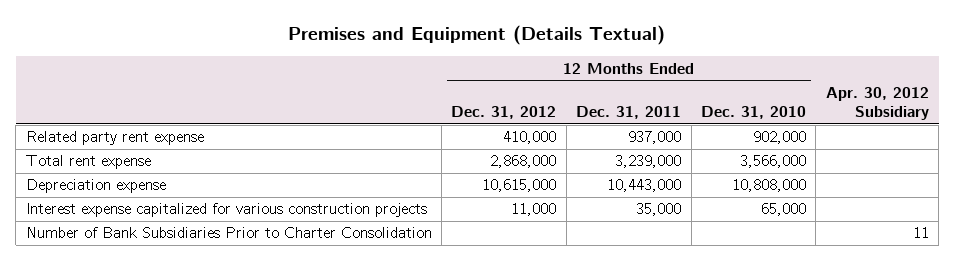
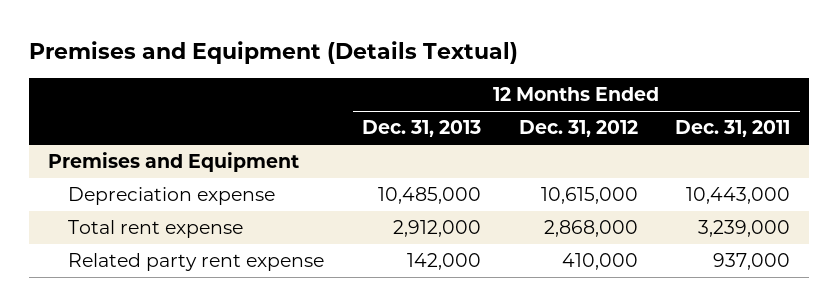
- | 12 Months Ended Dec. 31, 2012 | 12 Months Ended Dec. 31, 2011 | 12 Months Ended Dec. 31, 2010 | Apr. 30, 2012 Subsidiary
+ | 12 Months Ended Dec. 31, 2013 | 12 Months Ended Dec. 31, 2012 | 12 Months Ended Dec. 31, 2011
+ Premises and Equipment
- Interest expense capitalized for various construction projects | 11,000 | 35,000 | 65,000 |
- Number of Bank Subsidiaries Prior to Charter Consolidation | | | | 11
moved down: Total rent expense | 2,912,000 | 2,868,000 | 3,239,000
moved down: Related party rent expense | 142,000 | 410,000 | 937,000

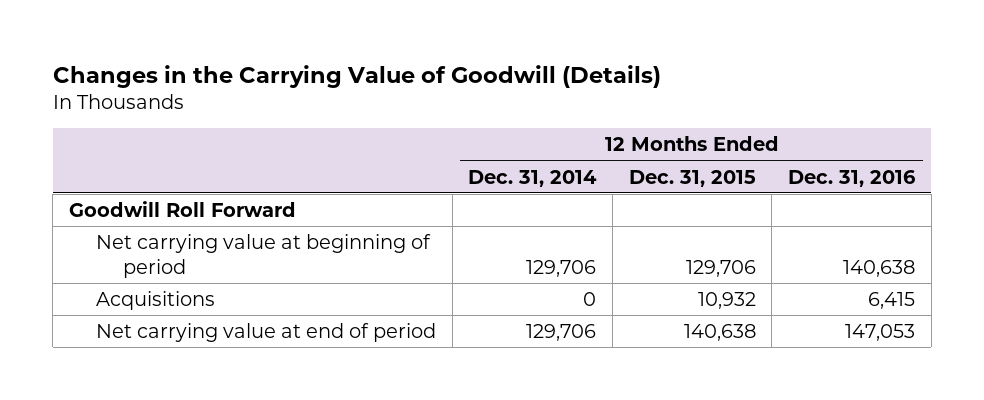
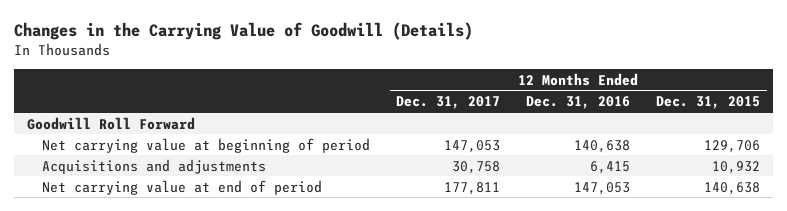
- | 12 Months Ended Dec. 31, 2014 | 12 Months Ended Dec. 31, 2015 | 12 Months Ended Dec. 31, 2016
+ | 12 Months Ended Dec. 31, 2017 | 12 Months Ended Dec. 31, 2016 | 12 Months Ended Dec. 31, 2015
- Acquisitions | 0 | 10,932 | 6,415
+ Acquisitions and adjustments | 30,758 | 6,415 | 10,932

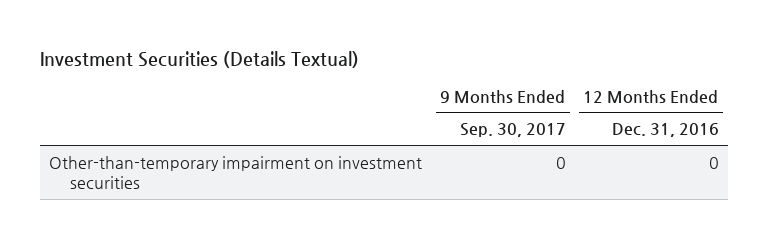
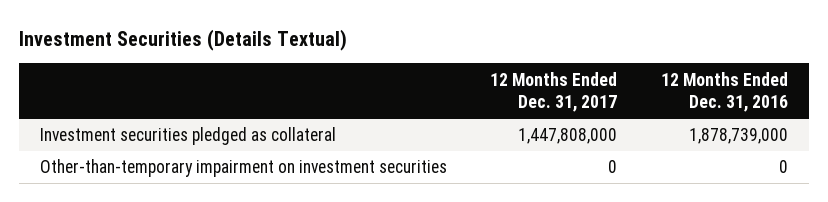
- | 9 Months Ended Sep. 30, 2017 | 12 Months Ended Dec. 31, 2016
+ | 12 Months Ended Dec. 31, 2017 | 12 Months Ended Dec. 31, 2016
+ Investment securities pledged as collateral | 1,447,808,000 | 1,878,739,000

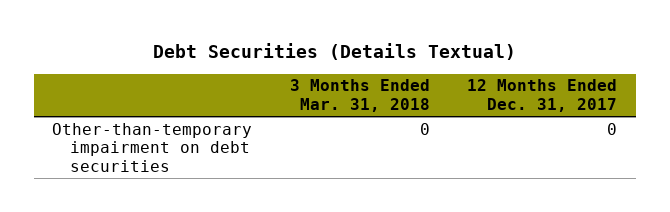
- Investment Securities (Details Textual)
+ Debt Securities (Details Textual)
- | 12 Months Ended Dec. 31, 2017 | 12 Months Ended Dec. 31, 2016
+ | 3 Months Ended Mar. 31, 2018 | 12 Months Ended Dec. 31, 2017
- Investment securities pledged as collateral | 1,447,808,000 | 1,878,739,000
- Other-than-temporary impairment on investment securities | 0 | 0
+ Other-than-temporary impairment on debt securities | 0 | 0

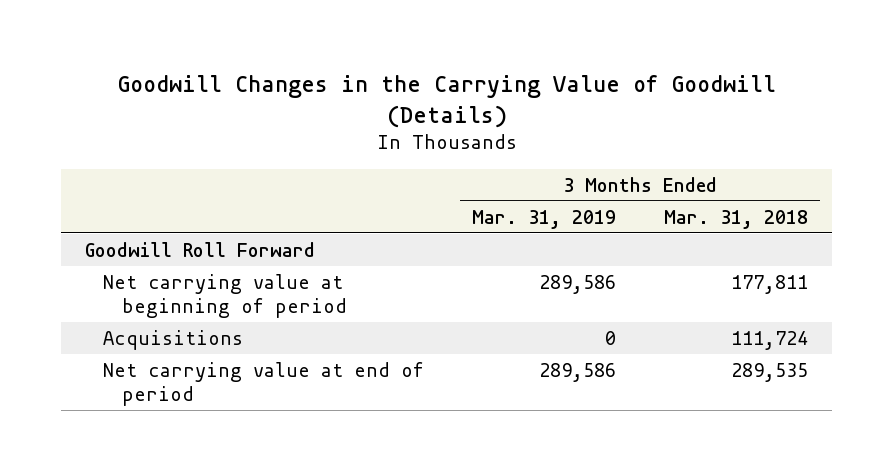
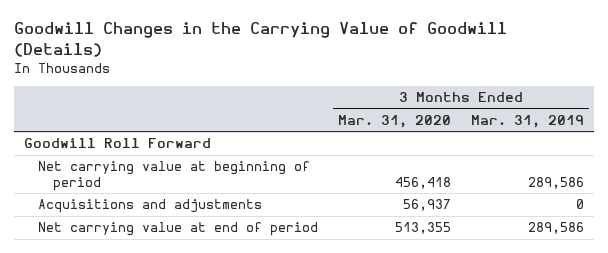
- | 3 Months Ended Mar. 31, 2019 | 3 Months Ended Mar. 31, 2018
+ | 3 Months Ended Mar. 31, 2020 | 3 Months Ended Mar. 31, 2019
- Acquisitions | 0 | 111,724
+ Acquisitions and adjustments | 56,937 | 0

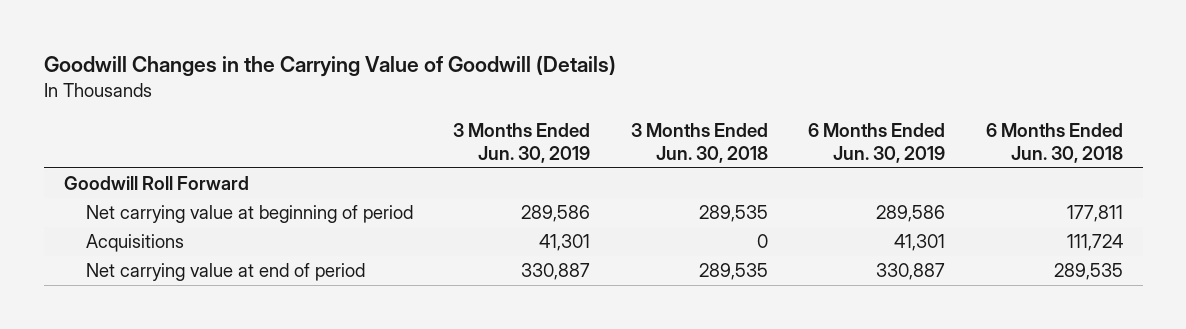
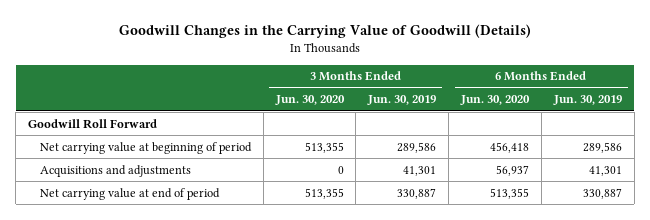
- | 3 Months Ended Jun. 30, 2019 | 3 Months Ended Jun. 30, 2018 | 6 Months Ended Jun. 30, 2019 | 6 Months Ended Jun. 30, 2018
+ | 3 Months Ended Jun. 30, 2020 | 3 Months Ended Jun. 30, 2019 | 6 Months Ended Jun. 30, 2020 | 6 Months Ended Jun. 30, 2019
- Acquisitions | 41,301 | 0 | 41,301 | 111,724
+ Acquisitions and adjustments | 0 | 41,301 | 56,937 | 41,301

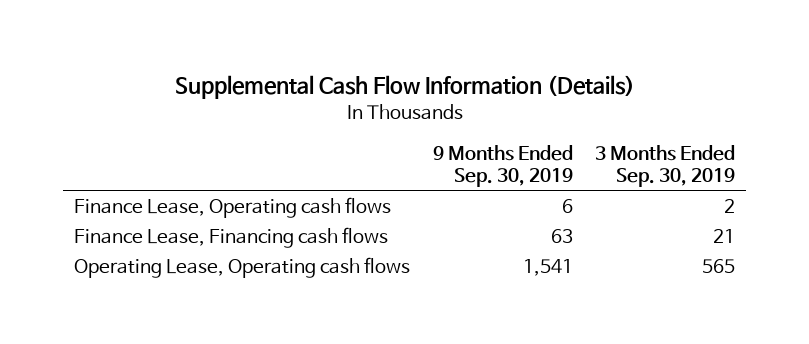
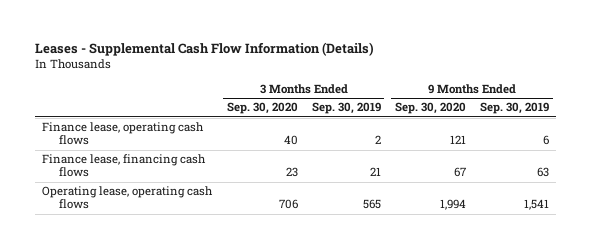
- Supplemental Cash Flow Information (Details)
+ Leases - Supplemental Cash Flow Information (Details)
- | 9 Months Ended Sep. 30, 2019 | 3 Months Ended Sep. 30, 2019
+ | 3 Months Ended Sep. 30, 2020 | 3 Months Ended Sep. 30, 2019 | 9 Months Ended Sep. 30, 2020 | 9 Months Ended Sep. 30, 2019
- Finance Lease, Operating cash flows | 6 | 2
- Finance Lease, Financing cash flows | 63 | 21
- Operating Lease, Operating cash flows | 1,541 | 565
+ Finance lease, operating cash flows | 40 | 2 | 121 | 6
+ Finance lease, financing cash flows | 23 | 21 | 67 | 63
+ Operating lease, operating cash flows | 706 | 565 | 1,994 | 1,541

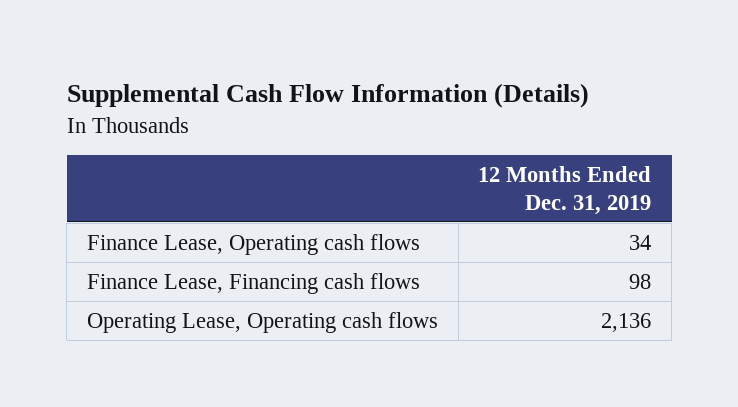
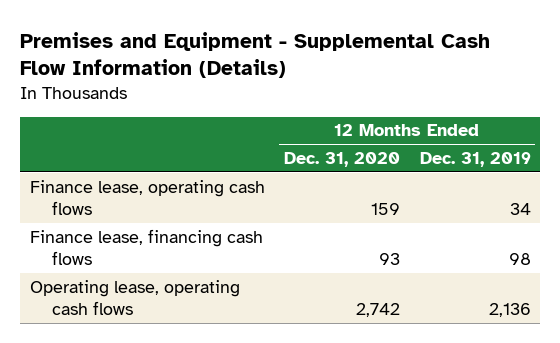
- Supplemental Cash Flow Information (Details)
+ Premises and Equipment - Supplemental Cash Flow Information (Details)
- | 12 Months Ended Dec. 31, 2019
+ | 12 Months Ended Dec. 31, 2020 | 12 Months Ended Dec. 31, 2019
- Finance Lease, Operating cash flows | 34
- Finance Lease, Financing cash flows | 98
- Operating Lease, Operating cash flows | 2,136
+ Finance lease, operating cash flows | 159 | 34
+ Finance lease, financing cash flows | 93 | 98
+ Operating lease, operating cash flows | 2,742 | 2,136

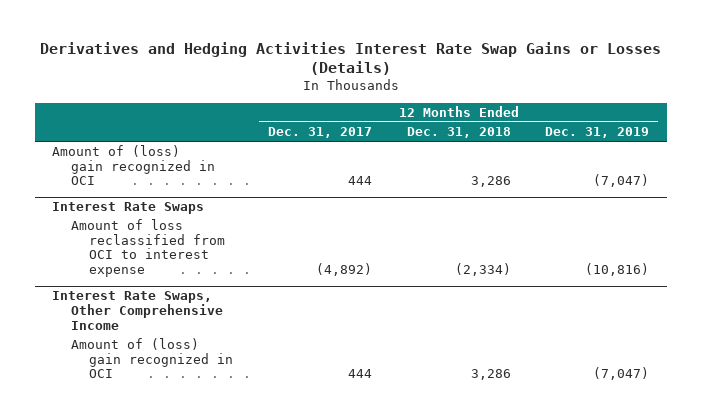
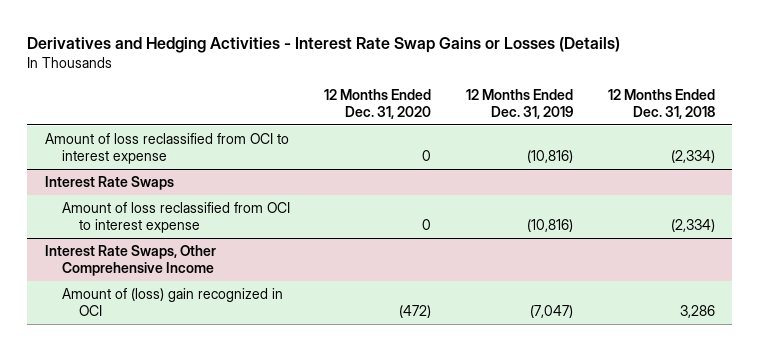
- Derivatives and Hedging Activities Interest Rate Swap Gains or Losses (Details)
+ Derivatives and Hedging Activities - Interest Rate Swap Gains or Losses (Details)
- | 12 Months Ended Dec. 31, 2017 | 12 Months Ended Dec. 31, 2018 | 12 Months Ended Dec. 31, 2019
+ | 12 Months Ended Dec. 31, 2020 | 12 Months Ended Dec. 31, 2019 | 12 Months Ended Dec. 31, 2018
- Amount of (loss) gain recognized in OCI | 444 | 3,286 | (7,047)
+ Amount of loss reclassified from OCI to interest expense | 0 | (10,816) | (2,334)

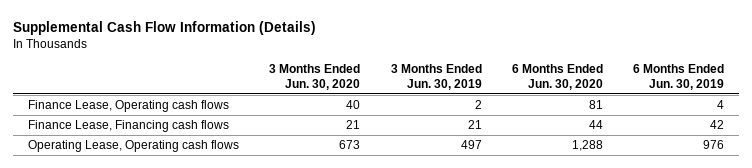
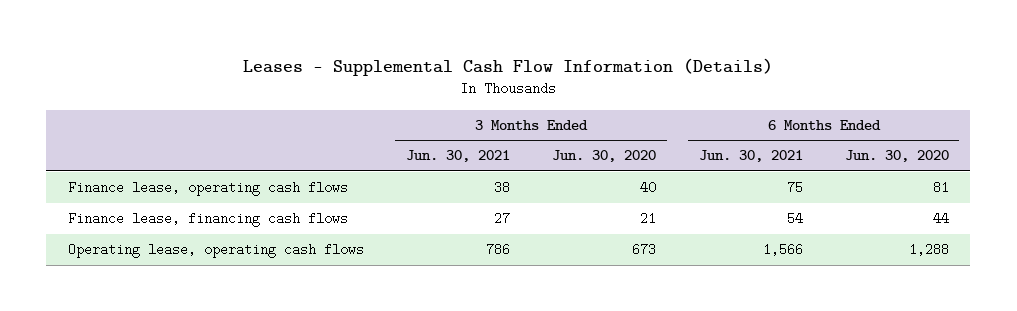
- Supplemental Cash Flow Information (Details)
+ Leases - Supplemental Cash Flow Information (Details)
- | 3 Months Ended Jun. 30, 2020 | 3 Months Ended Jun. 30, 2019 | 6 Months Ended Jun. 30, 2020 | 6 Months Ended Jun. 30, 2019
+ | 3 Months Ended Jun. 30, 2021 | 3 Months Ended Jun. 30, 2020 | 6 Months Ended Jun. 30, 2021 | 6 Months Ended Jun. 30, 2020
- Finance Lease, Operating cash flows | 40 | 2 | 81 | 4
- Finance Lease, Financing cash flows | 21 | 21 | 44 | 42
- Operating Lease, Operating cash flows | 673 | 497 | 1,288 | 976
+ Finance lease, operating cash flows | 38 | 40 | 75 | 81
+ Finance lease, financing cash flows | 27 | 21 | 54 | 44
+ Operating lease, operating cash flows | 786 | 673 | 1,566 | 1,288

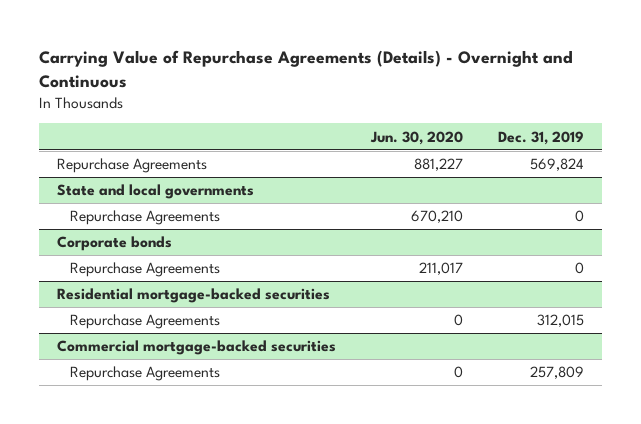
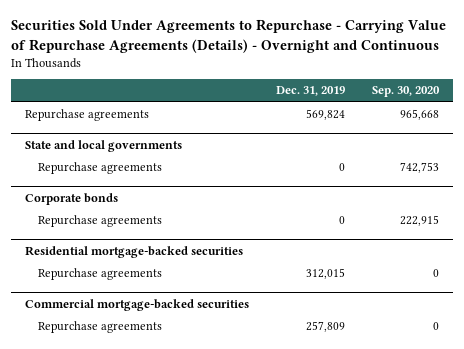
- Carrying Value of Repurchase Agreements (Details) - Overnight and Continuous
+ Securities Sold Under Agreements to Repurchase - Carrying Value of Repurchase Agreements (Details) - Overnight and Continuous
- | Jun. 30, 2020 | Dec. 31, 2019
+ | Dec. 31, 2019 | Sep. 30, 2020
- Repurchase Agreements | 881,227 | 569,824
+ Repurchase agreements | 569,824 | 965,668
@ State and local governments
- Repurchase Agreements | 670,210 | 0
+ Repurchase agreements | 0 | 742,753
@ Corporate bonds
- Repurchase Agreements | 211,017 | 0
+ Repurchase agreements | 0 | 222,915
@ Residential mortgage-backed securities
- Repurchase Agreements | 0 | 312,015
+ Repurchase agreements | 312,015 | 0
@ Commercial mortgage-backed securities
- Repurchase Agreements | 0 | 257,809
+ Repurchase agreements | 257,809 | 0

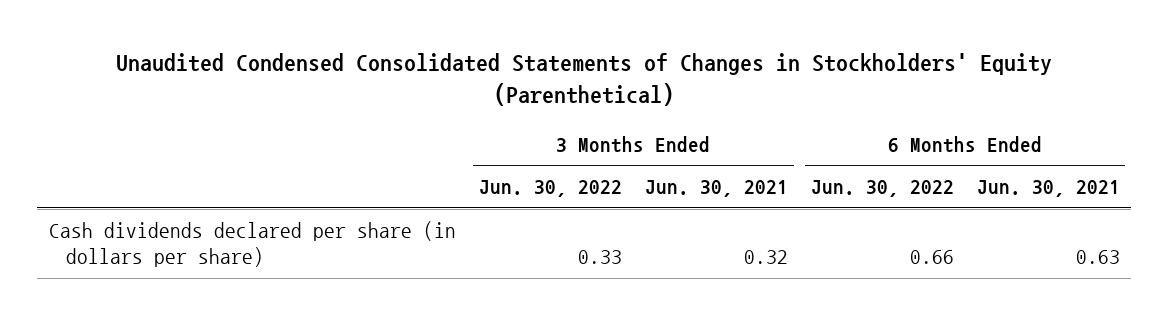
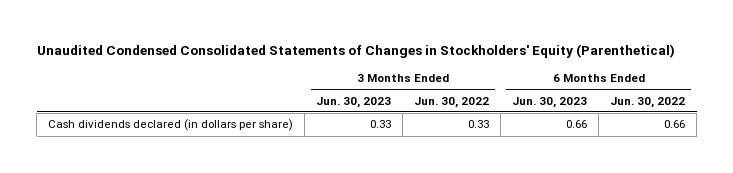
- | 3 Months Ended Jun. 30, 2022 | 3 Months Ended Jun. 30, 2021 | 6 Months Ended Jun. 30, 2022 | 6 Months Ended Jun. 30, 2021
+ | 3 Months Ended Jun. 30, 2023 | 3 Months Ended Jun. 30, 2022 | 6 Months Ended Jun. 30, 2023 | 6 Months Ended Jun. 30, 2022
- Cash dividends declared per share (in dollars per share) | 0.33 | 0.32 | 0.66 | 0.63
+ Cash dividends declared (in dollars per share) | 0.33 | 0.33 | 0.66 | 0.66

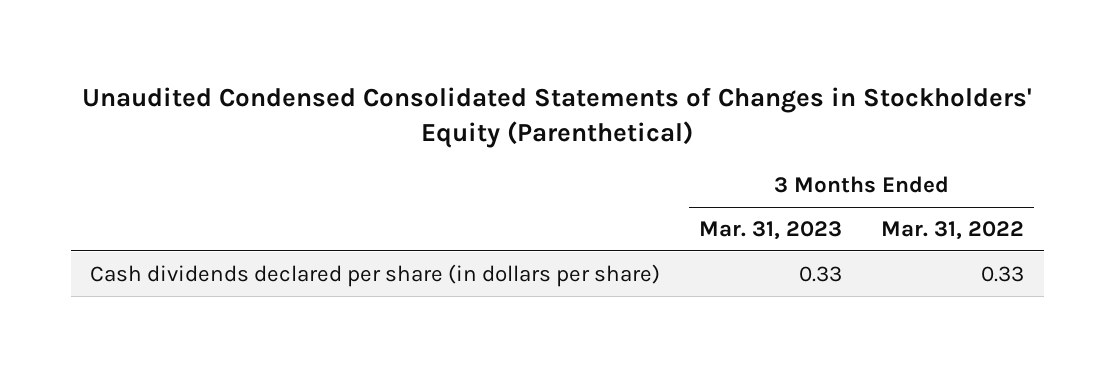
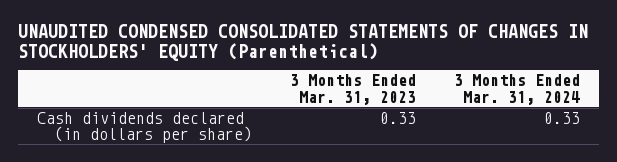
- Unaudited Condensed Consolidated Statements of Changes in Stockholders' Equity (Parenthetical)
+ UNAUDITED CONDENSED CONSOLIDATED STATEMENTS OF CHANGES IN STOCKHOLDERS' EQUITY (Parenthetical)
- | 3 Months Ended Mar. 31, 2023 | 3 Months Ended Mar. 31, 2022
+ | 3 Months Ended Mar. 31, 2023 | 3 Months Ended Mar. 31, 2024
- Cash dividends declared per share (in dollars per share) | 0.33 | 0.33
+ Cash dividends declared (in dollars per share) | 0.33 | 0.33

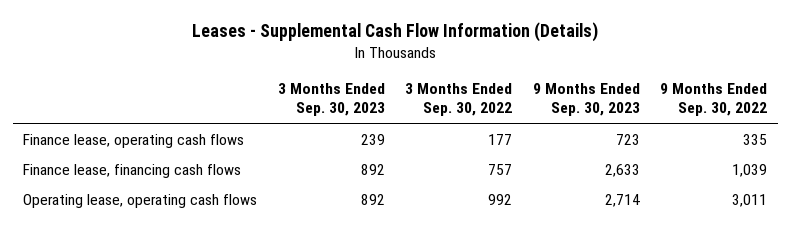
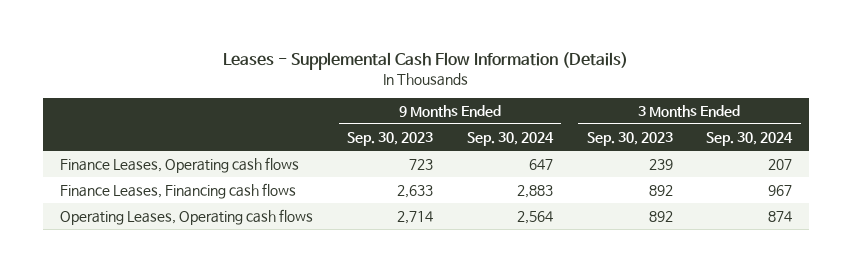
- | 3 Months Ended Sep. 30, 2023 | 3 Months Ended Sep. 30, 2022 | 9 Months Ended Sep. 30, 2023 | 9 Months Ended Sep. 30, 2022
+ | 9 Months Ended Sep. 30, 2023 | 9 Months Ended Sep. 30, 2024 | 3 Months Ended Sep. 30, 2023 | 3 Months Ended Sep. 30, 2024
- Finance lease, operating cash flows | 239 | 177 | 723 | 335
- Finance lease, financing cash flows | 892 | 757 | 2,633 | 1,039
- Operating lease, operating cash flows | 892 | 992 | 2,714 | 3,011
+ Finance Leases, Operating cash flows | 723 | 647 | 239 | 207
+ Finance Leases, Financing cash flows | 2,633 | 2,883 | 892 | 967
+ Operating Leases, Operating cash flows | 2,714 | 2,564 | 892 | 874

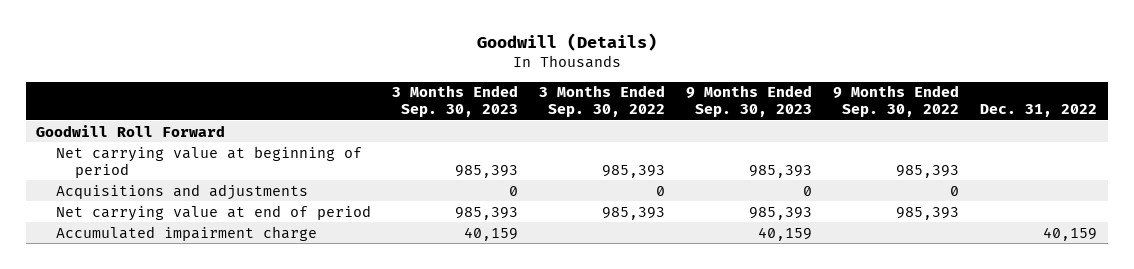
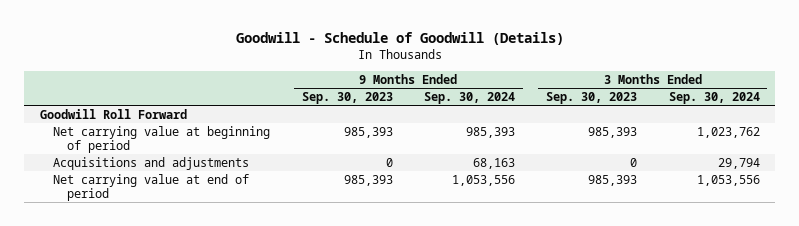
- Goodwill (Details)
+ Goodwill - Schedule of Goodwill (Details)
- | 3 Months Ended Sep. 30, 2023 | 3 Months Ended Sep. 30, 2022 | 9 Months Ended Sep. 30, 2023 | 9 Months Ended Sep. 30, 2022 | Dec. 31, 2022
+ | 9 Months Ended Sep. 30, 2023 | 9 Months Ended Sep. 30, 2024 | 3 Months Ended Sep. 30, 2023 | 3 Months Ended Sep. 30, 2024
- Accumulated impairment charge | 40,159 | | 40,159 | | 40,159

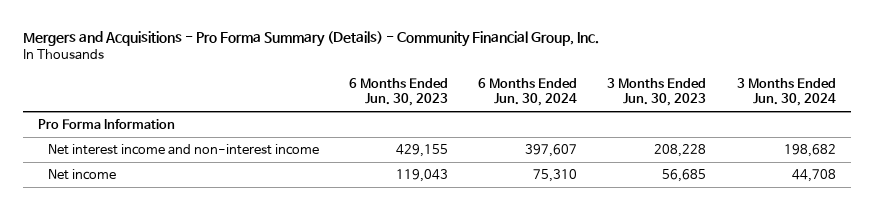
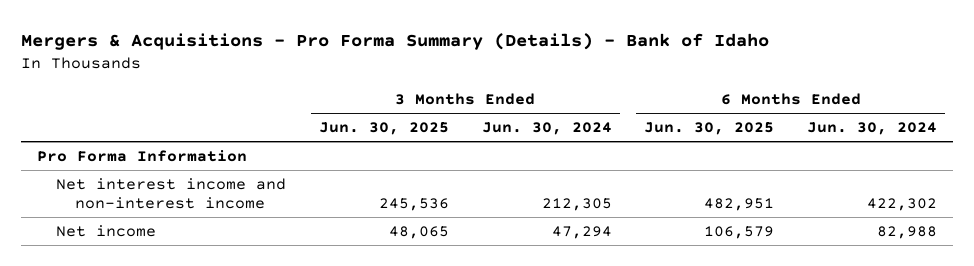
- Mergers and Acquisitions - Pro Forma Summary (Details) - Community Financial Group, Inc.
+ Mergers & Acquisitions - Pro Forma Summary (Details) - Bank of Idaho
- | 6 Months Ended Jun. 30, 2023 | 6 Months Ended Jun. 30, 2024 | 3 Months Ended Jun. 30, 2023 | 3 Months Ended Jun. 30, 2024
+ | 3 Months Ended Jun. 30, 2025 | 3 Months Ended Jun. 30, 2024 | 6 Months Ended Jun. 30, 2025 | 6 Months Ended Jun. 30, 2024
- Net interest income and non-interest income | 429,155 | 397,607 | 208,228 | 198,682
- Net income | 119,043 | 75,310 | 56,685 | 44,708
+ Net interest income and non-interest income | 245,536 | 212,305 | 482,951 | 422,302
+ Net income | 48,065 | 47,294 | 106,579 | 82,988

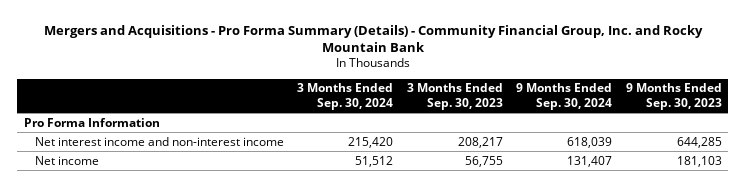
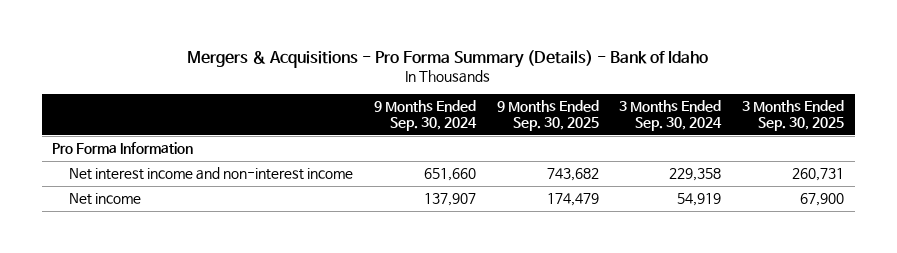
- Mergers and Acquisitions - Pro Forma Summary (Details) - Community Financial Group, Inc. and Rocky Mountain Bank
+ Mergers & Acquisitions - Pro Forma Summary (Details) - Bank of Idaho
- | 3 Months Ended Sep. 30, 2024 | 3 Months Ended Sep. 30, 2023 | 9 Months Ended Sep. 30, 2024 | 9 Months Ended Sep. 30, 2023
+ | 9 Months Ended Sep. 30, 2024 | 9 Months Ended Sep. 30, 2025 | 3 Months Ended Sep. 30, 2024 | 3 Months Ended Sep. 30, 2025
- Net interest income and non-interest income | 215,420 | 208,217 | 618,039 | 644,285
- Net income | 51,512 | 56,755 | 131,407 | 181,103
+ Net interest income and non-interest income | 651,660 | 743,682 | 229,358 | 260,731
+ Net income | 137,907 | 174,479 | 54,919 | 67,900

